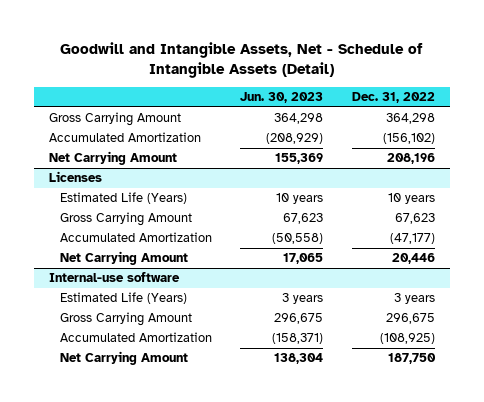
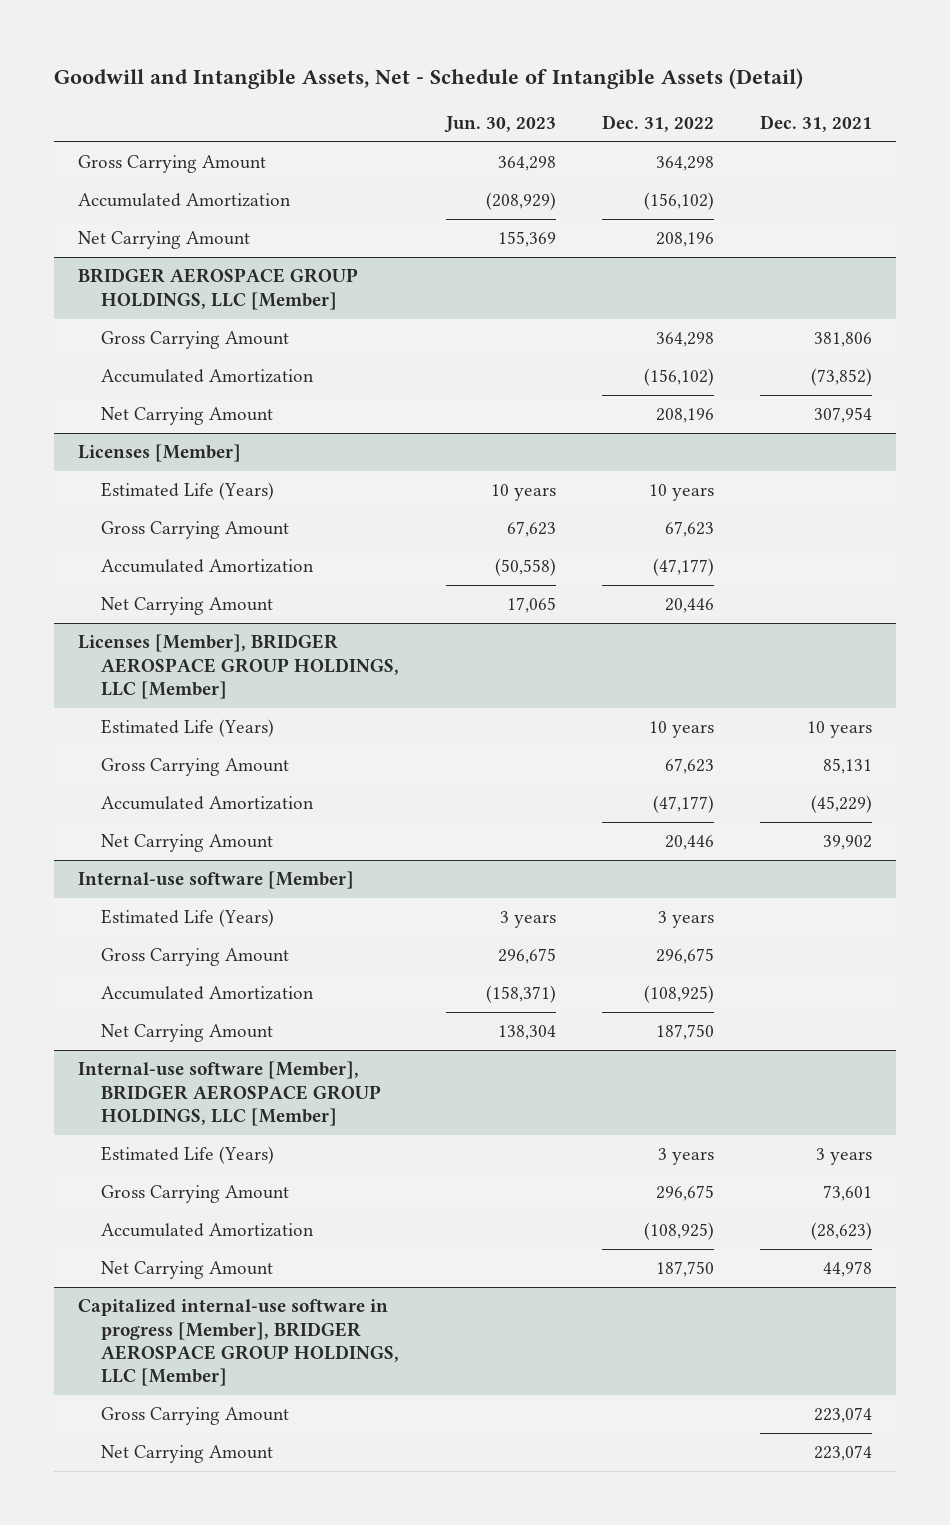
- | Jun. 30, 2023 | Dec. 31, 2022
+ | Jun. 30, 2023 | Dec. 31, 2022 | Dec. 31, 2021
- Licenses
+ BRIDGER AEROSPACE GROUP HOLDINGS, LLC [Member]
+ Gross Carrying Amount | | 364,298 | 381,806
+ Accumulated Amortization | | (156,102) | (73,852)
+ Net Carrying Amount | | 208,196 | 307,954
+ Licenses [Member]
- Internal-use software
+ Licenses [Member], BRIDGER AEROSPACE GROUP HOLDINGS, LLC [Member]
+ Estimated Life (Years) | | 10 years | 10 years
+ Gross Carrying Amount | | 67,623 | 85,131
+ Accumulated Amortization | | (47,177) | (45,229)
+ Net Carrying Amount | | 20,446 | 39,902
+ Internal-use software [Member]
+ Internal-use software [Member], BRIDGER AEROSPACE GROUP HOLDINGS, LLC [Member]
+ Estimated Life (Years) | | 3 years | 3 years
+ Gross Carrying Amount | | 296,675 | 73,601
+ Accumulated Amortization | | (108,925) | (28,623)
+ Net Carrying Amount | | 187,750 | 44,978
+ Capitalized internal-use software in progress [Member], BRIDGER AEROSPACE GROUP HOLDINGS, LLC [Member]
+ Gross Carrying Amount | | | 223,074
+ Net Carrying Amount | | | 223,074

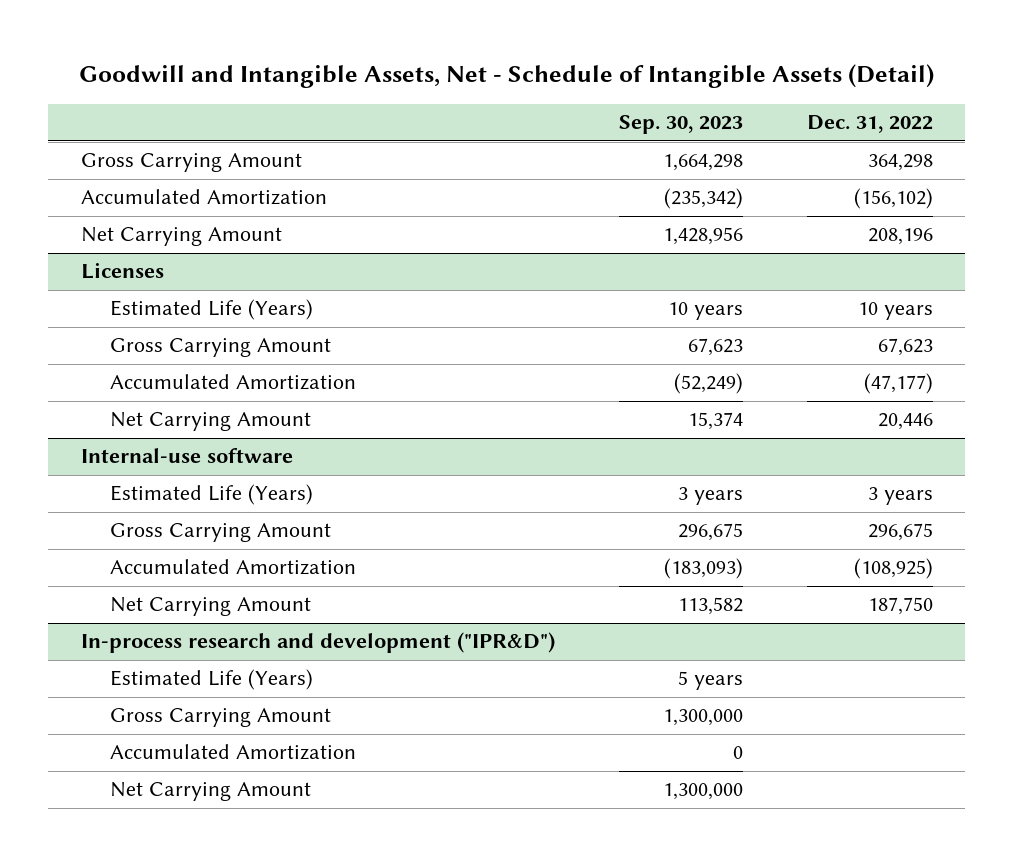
- | Jun. 30, 2023 | Dec. 31, 2022 | Dec. 31, 2021
+ | Sep. 30, 2023 | Dec. 31, 2022
- BRIDGER AEROSPACE GROUP HOLDINGS, LLC [Member]
- Gross Carrying Amount | | 364,298 | 381,806
- Accumulated Amortization | | (156,102) | (73,852)
- Net Carrying Amount | | 208,196 | 307,954
- Licenses [Member]
- Estimated Life (Years) | 10 years | 10 years |
- Gross Carrying Amount | 67,623 | 67,623 |
- Accumulated Amortization | (50,558) | (47,177) |
- Net Carrying Amount | 17,065 | 20,446 |
- Licenses [Member], BRIDGER AEROSPACE GROUP HOLDINGS, LLC [Member]
+ Licenses
- Internal-use software [Member]
- Estimated Life (Years) | 3 years | 3 years |
- Gross Carrying Amount | 296,675 | 296,675 |
- Accumulated Amortization | (158,371) | (108,925) |
- Net Carrying Amount | 138,304 | 187,750 |
- Internal-use software [Member], BRIDGER AEROSPACE GROUP HOLDINGS, LLC [Member]
+ Internal-use software
- Capitalized internal-use software in progress [Member], BRIDGER AEROSPACE GROUP HOLDINGS, LLC [Member]
+ In-process research and development ("IPR&D")
+ Estimated Life (Years) | 5 years |
+ Accumulated Amortization | 0 |

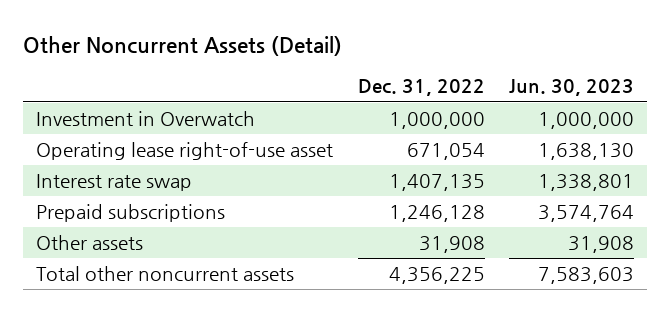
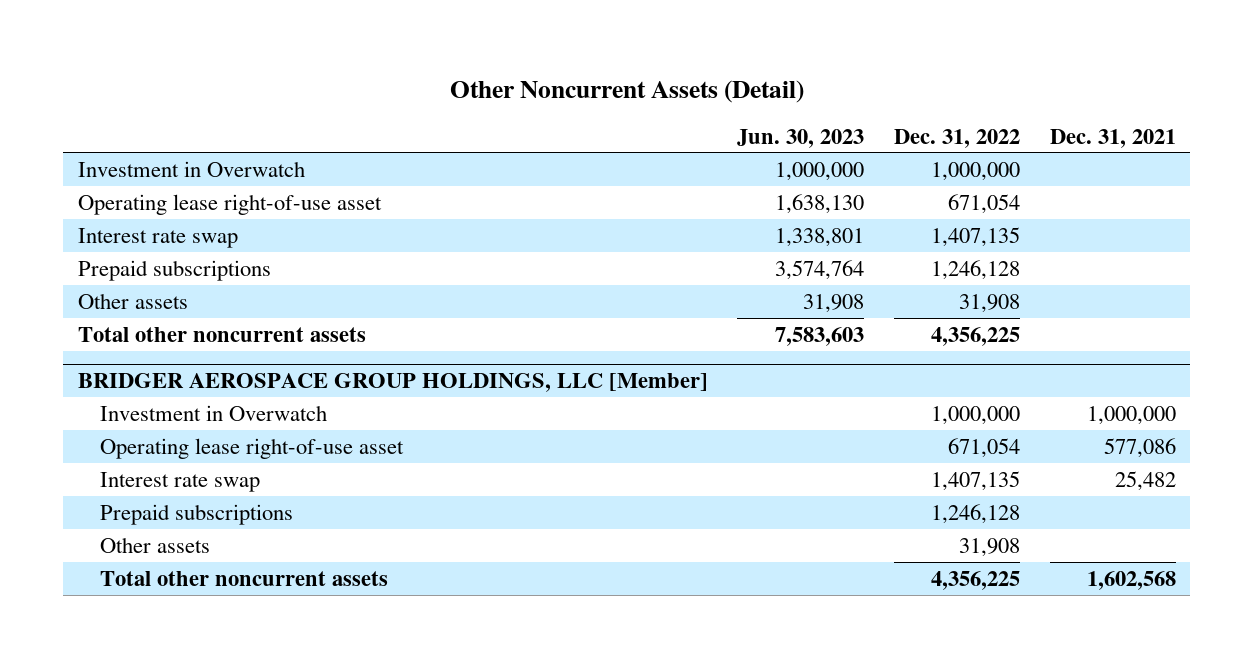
- | Dec. 31, 2022 | Jun. 30, 2023
+ | Jun. 30, 2023 | Dec. 31, 2022 | Dec. 31, 2021
+ BRIDGER AEROSPACE GROUP HOLDINGS, LLC [Member]
+ Investment in Overwatch | | 1,000,000 | 1,000,000
+ Operating lease right-of-use asset | | 671,054 | 577,086
+ Interest rate swap | | 1,407,135 | 25,482
+ Prepaid subscriptions | | 1,246,128 |
+ Other assets | | 31,908 |
+ Total other noncurrent assets | | 4,356,225 | 1,602,568

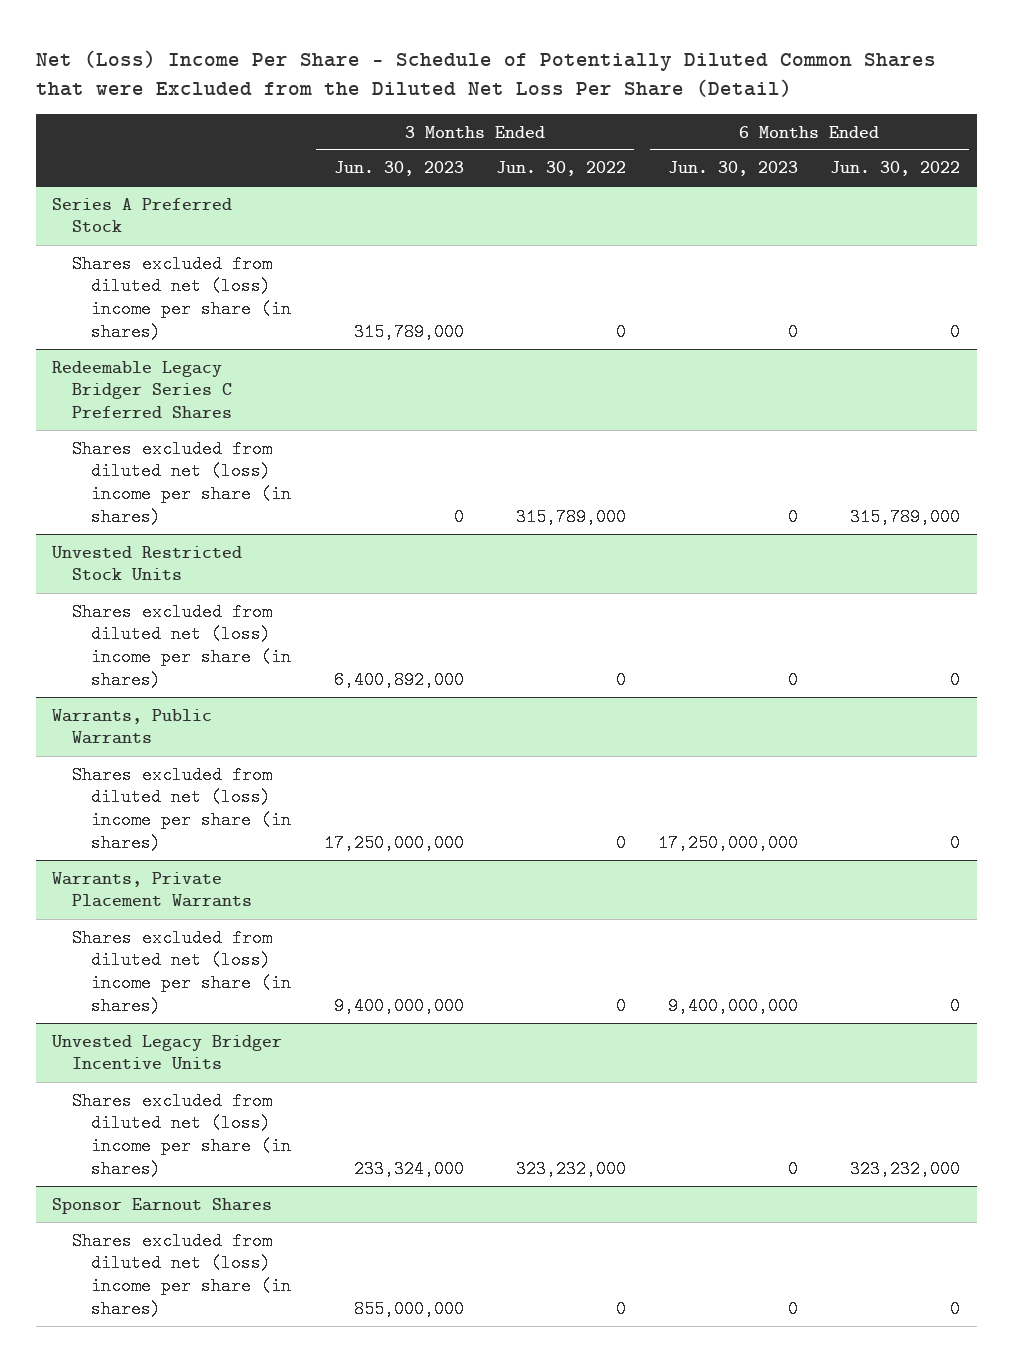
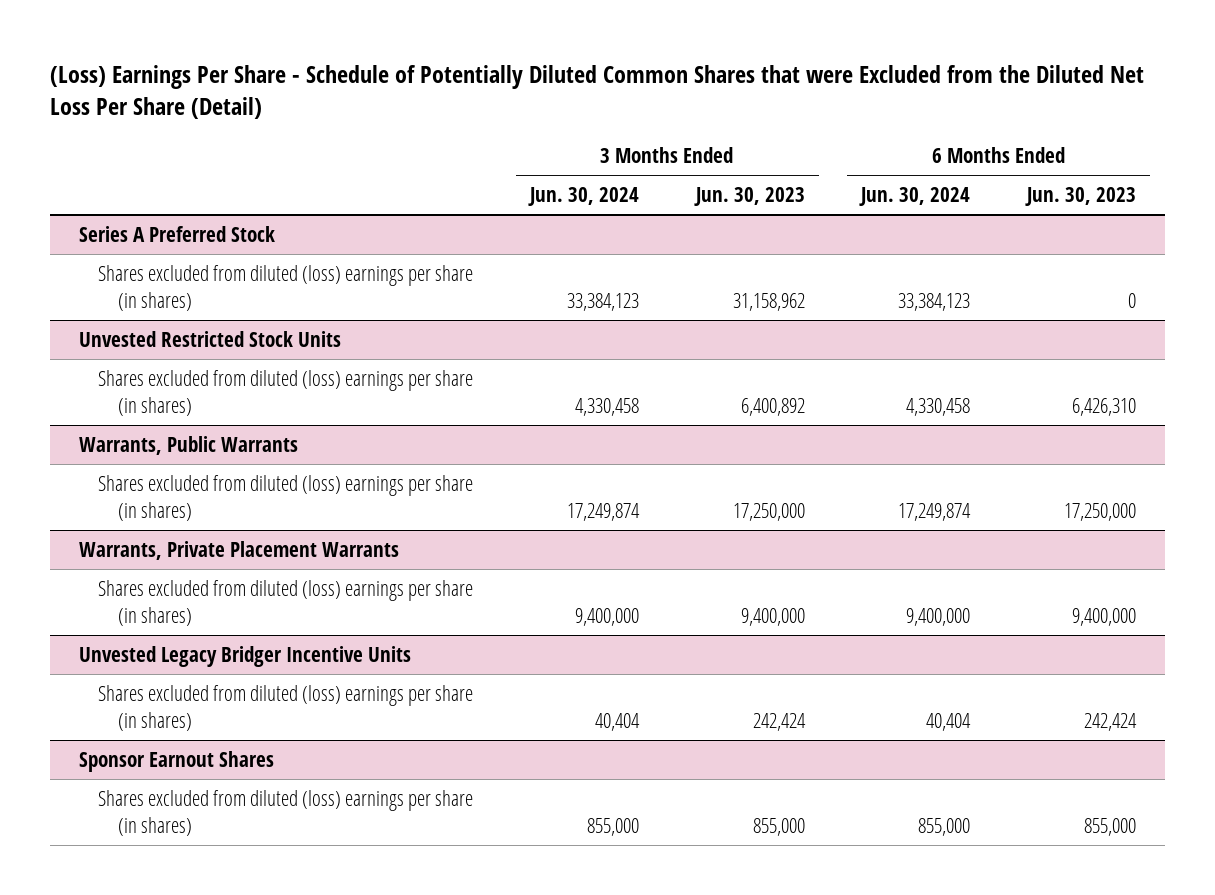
- Net (Loss) Income Per Share - Schedule of Potentially Diluted Common Shares that were Excluded from the Diluted Net Loss Per Share (Detail)
+ (Loss) Earnings Per Share - Schedule of Potentially Diluted Common Shares that were Excluded from the Diluted Net Loss Per Share (Detail)
- | 3 Months Ended Jun. 30, 2023 | 3 Months Ended Jun. 30, 2022 | 6 Months Ended Jun. 30, 2023 | 6 Months Ended Jun. 30, 2022
+ | 3 Months Ended Jun. 30, 2024 | 3 Months Ended Jun. 30, 2023 | 6 Months Ended Jun. 30, 2024 | 6 Months Ended Jun. 30, 2023
@ Series A Preferred Stock
- Shares excluded from diluted net (loss) income per share (in shares) | 315,789,000 | 0 | 0 | 0
- Redeemable Legacy Bridger Series C Preferred Shares
- Shares excluded from diluted net (loss) income per share (in shares) | 0 | 315,789,000 | 0 | 315,789,000
@ Series A Preferred Stock
+ Shares excluded from diluted (loss) earnings per share (in shares) | 33,384,123 | 31,158,962 | 33,384,123 | 0
@ Unvested Restricted Stock Units
- Shares excluded from diluted net (loss) income per share (in shares) | 6,400,892,000 | 0 | 0 | 0
+ Shares excluded from diluted (loss) earnings per share (in shares) | 4,330,458 | 6,400,892 | 4,330,458 | 6,426,310
@ Warrants, Public Warrants
- Shares excluded from diluted net (loss) income per share (in shares) | 17,250,000,000 | 0 | 17,250,000,000 | 0
+ Shares excluded from diluted (loss) earnings per share (in shares) | 17,249,874 | 17,250,000 | 17,249,874 | 17,250,000
@ Warrants, Private Placement Warrants
- Shares excluded from diluted net (loss) income per share (in shares) | 9,400,000,000 | 0 | 9,400,000,000 | 0
+ Shares excluded from diluted (loss) earnings per share (in shares) | 9,400,000 | 9,400,000 | 9,400,000 | 9,400,000
@ Unvested Legacy Bridger Incentive Units
- Shares excluded from diluted net (loss) income per share (in shares) | 233,324,000 | 323,232,000 | 0 | 323,232,000
+ Shares excluded from diluted (loss) earnings per share (in shares) | 40,404 | 242,424 | 40,404 | 242,424
@ Sponsor Earnout Shares
- Shares excluded from diluted net (loss) income per share (in shares) | 855,000,000 | 0 | 0 | 0
+ Shares excluded from diluted (loss) earnings per share (in shares) | 855,000 | 855,000 | 855,000 | 855,000

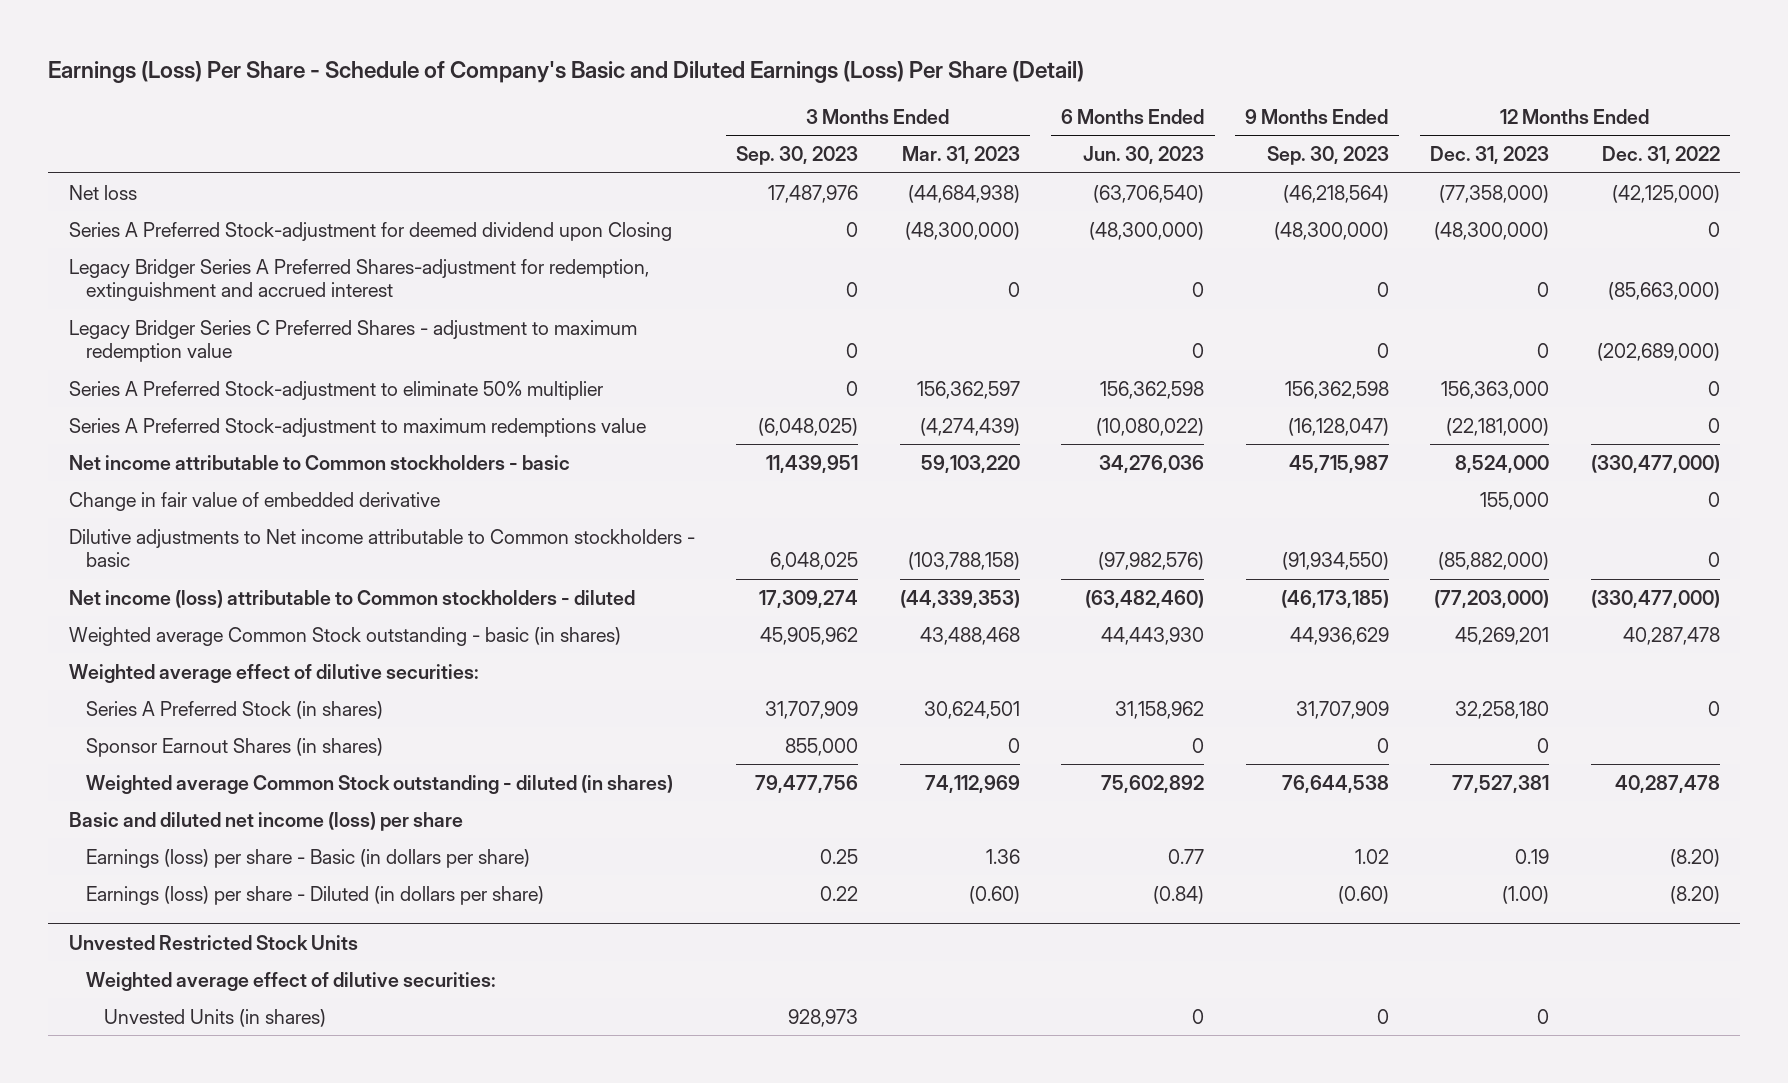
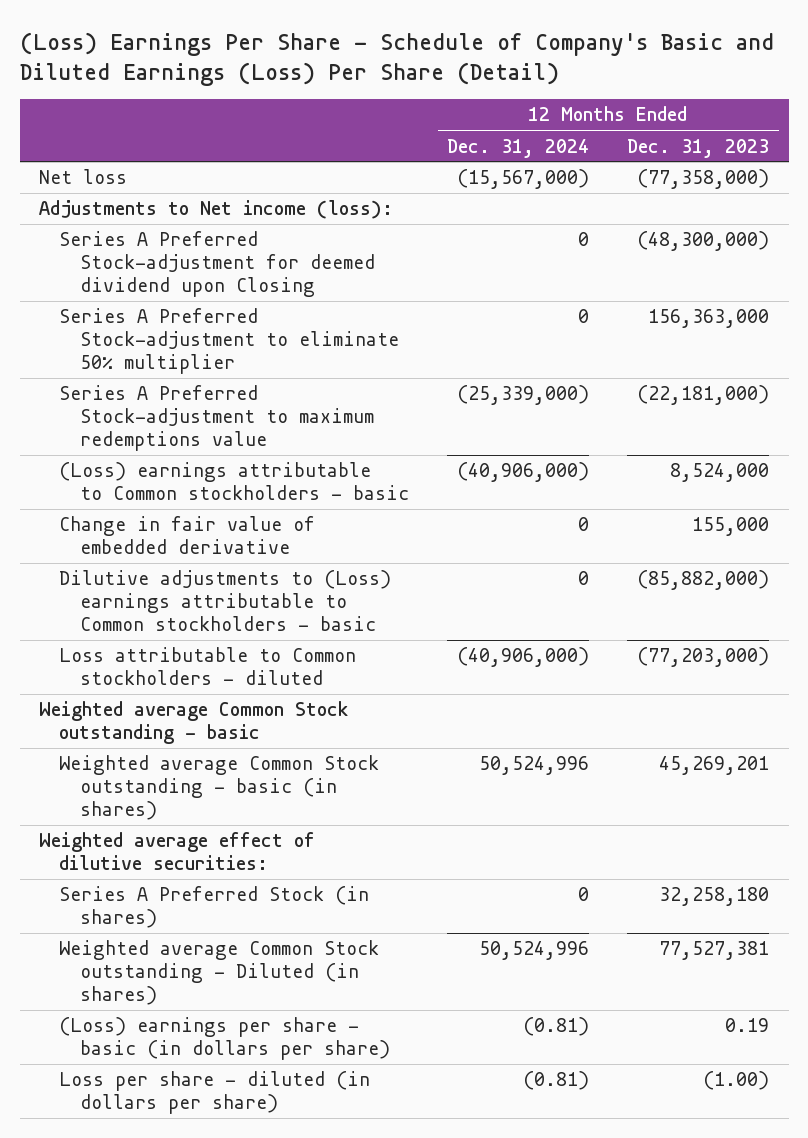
- Earnings (Loss) Per Share - Schedule of Company's Basic and Diluted Earnings (Loss) Per Share (Detail)
+ (Loss) Earnings Per Share - Schedule of Company's Basic and Diluted Earnings (Loss) Per Share (Detail)
- | 3 Months Ended Sep. 30, 2023 | 3 Months Ended Mar. 31, 2023 | 6 Months Ended Jun. 30, 2023 | 9 Months Ended Sep. 30, 2023 | 12 Months Ended Dec. 31, 2023 | 12 Months Ended Dec. 31, 2022
+ | 12 Months Ended Dec. 31, 2024 | 12 Months Ended Dec. 31, 2023
+ Adjustments to Net income (loss):
- Legacy Bridger Series A Preferred Shares-adjustment for redemption, extinguishment and accrued interest | 0 | 0 | 0 | 0 | 0 | (85,663,000)
- Legacy Bridger Series C Preferred Shares - adjustment to maximum redemption value | 0 | | 0 | 0 | 0 | (202,689,000)
- Net income attributable to Common stockholders - basic | 11,439,951 | 59,103,220 | 34,276,036 | 45,715,987 | 8,524,000 | (330,477,000)
+ (Loss) earnings attributable to Common stockholders - basic | (40,906,000) | 8,524,000
- Dilutive adjustments to Net income attributable to Common stockholders - basic | 6,048,025 | (103,788,158) | (97,982,576) | (91,934,550) | (85,882,000) | 0
- Net income (loss) attributable to Common stockholders - diluted | 17,309,274 | (44,339,353) | (63,482,460) | (46,173,185) | (77,203,000) | (330,477,000)
+ Dilutive adjustments to (Loss) earnings attributable to Common stockholders - basic | 0 | (85,882,000)
+ Loss attributable to Common stockholders - diluted | (40,906,000) | (77,203,000)
+ Weighted average Common Stock outstanding - basic
- Sponsor Earnout Shares (in shares) | 855,000 | 0 | 0 | 0 | 0 |
- Weighted average Common Stock outstanding - diluted (in shares) | 79,477,756 | 74,112,969 | 75,602,892 | 76,644,538 | 77,527,381 | 40,287,478
- Basic and diluted net income (loss) per share
- Earnings (loss) per share - Basic (in dollars per share) | 0.25 | 1.36 | 0.77 | 1.02 | 0.19 | (8.20)
- Earnings (loss) per share - Diluted (in dollars per share) | 0.22 | (0.60) | (0.84) | (0.60) | (1.00) | (8.20)
- Unvested Restricted Stock Units
- Weighted average effect of dilutive securities:
- Unvested Units (in shares) | 928,973 | | 0 | 0 | 0 |
+ Weighted average Common Stock outstanding - Diluted (in shares) | 50,524,996 | 77,527,381
+ (Loss) earnings per share - basic (in dollars per share) | (0.81) | 0.19
+ Loss per share - diluted (in dollars per share) | (0.81) | (1.00)

